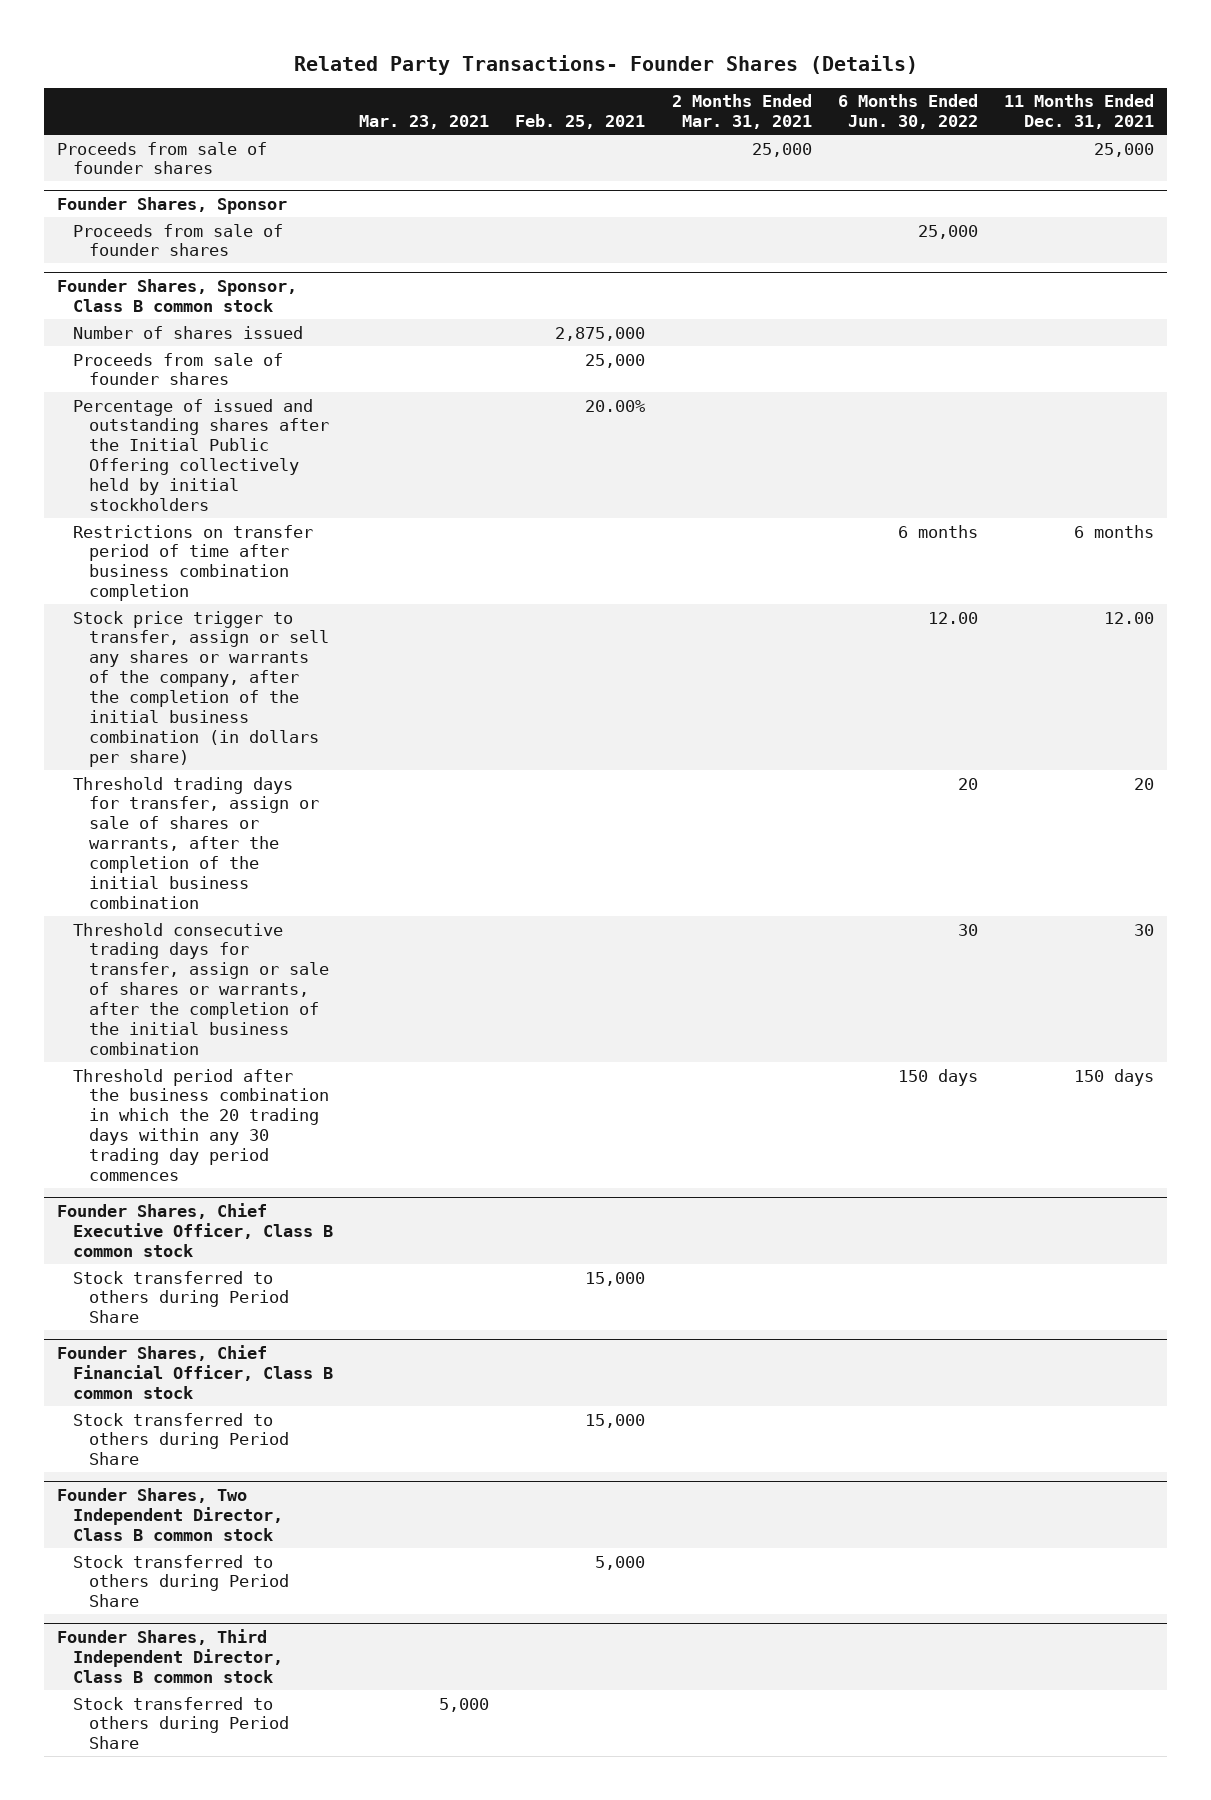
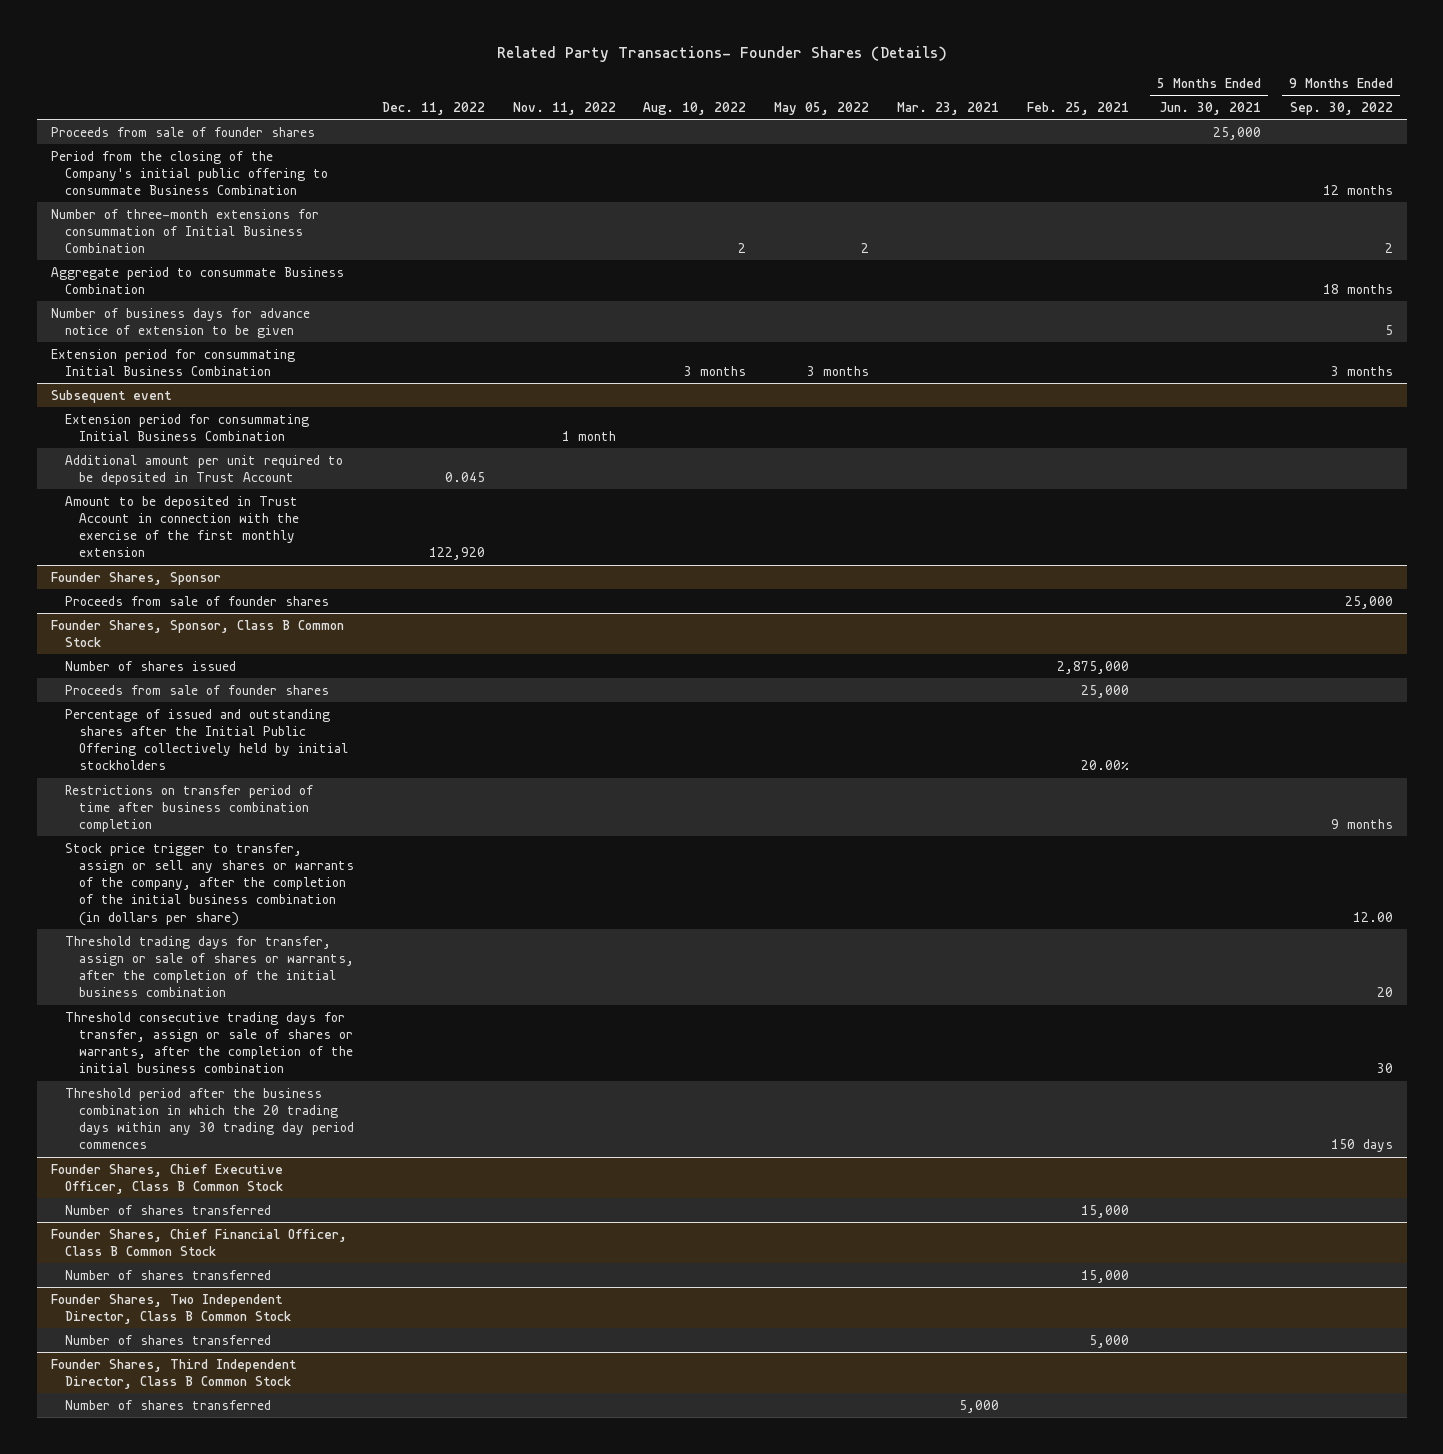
- | Mar. 23, 2021 | Feb. 25, 2021 | 2 Months Ended Mar. 31, 2021 | 6 Months Ended Jun. 30, 2022 | 11 Months Ended Dec. 31, 2021
+ | Dec. 11, 2022 | Nov. 11, 2022 | Aug. 10, 2022 | May 05, 2022 | Mar. 23, 2021 | Feb. 25, 2021 | 5 Months Ended Jun. 30, 2021 | 9 Months Ended Sep. 30, 2022
+ Period from the closing of the Company's initial public offering to consummate Business Combination | | | | | | | | 12 months
+ Number of three-month extensions for consummation of Initial Business Combination | | | 2 | 2 | | | | 2
+ Aggregate period to consummate Business Combination | | | | | | | | 18 months
+ Number of business days for advance notice of extension to be given | | | | | | | | 5
+ Extension period for consummating Initial Business Combination | | | 3 months | 3 months | | | | 3 months
+ Subsequent event
+ Extension period for consummating Initial Business Combination | | 1 month | | | | | |
+ Additional amount per unit required to be deposited in Trust Account | 0.045 | | | | | | |
+ Amount to be deposited in Trust Account in connection with the exercise of the first monthly extension | 122,920 | | | | | | |
- Founder Shares, Sponsor, Class B common stock
+ Founder Shares, Sponsor, Class B Common Stock
- Founder Shares, Chief Executive Officer, Class B common stock
- Stock transferred to others during Period Share | | 15,000 | | |
- Founder Shares, Chief Financial Officer, Class B common stock
- Stock transferred to others during Period Share | | 15,000 | | |
- Founder Shares, Two Independent Director, Class B common stock
- Stock transferred to others during Period Share | | 5,000 | | |
- Founder Shares, Third Independent Director, Class B common stock
- Stock transferred to others during Period Share | 5,000 | | | |
+ Founder Shares, Chief Executive Officer, Class B Common Stock
+ Number of shares transferred | | | | | | 15,000 | |
+ Founder Shares, Chief Financial Officer, Class B Common Stock
+ Number of shares transferred | | | | | | 15,000 | |
+ Founder Shares, Two Independent Director, Class B Common Stock
+ Number of shares transferred | | | | | | 5,000 | |
+ Founder Shares, Third Independent Director, Class B Common Stock
+ Number of shares transferred | | | | | 5,000 | | |

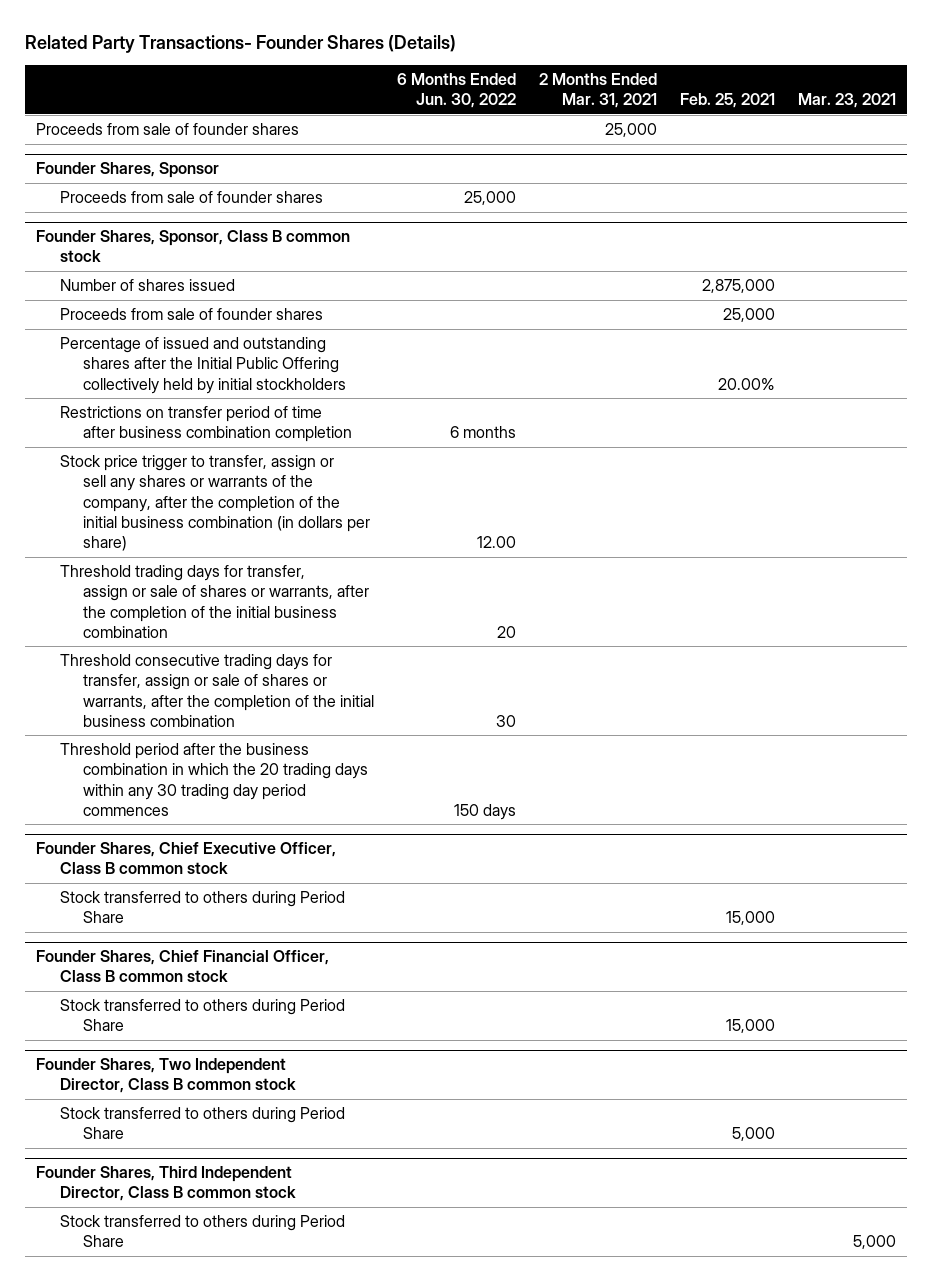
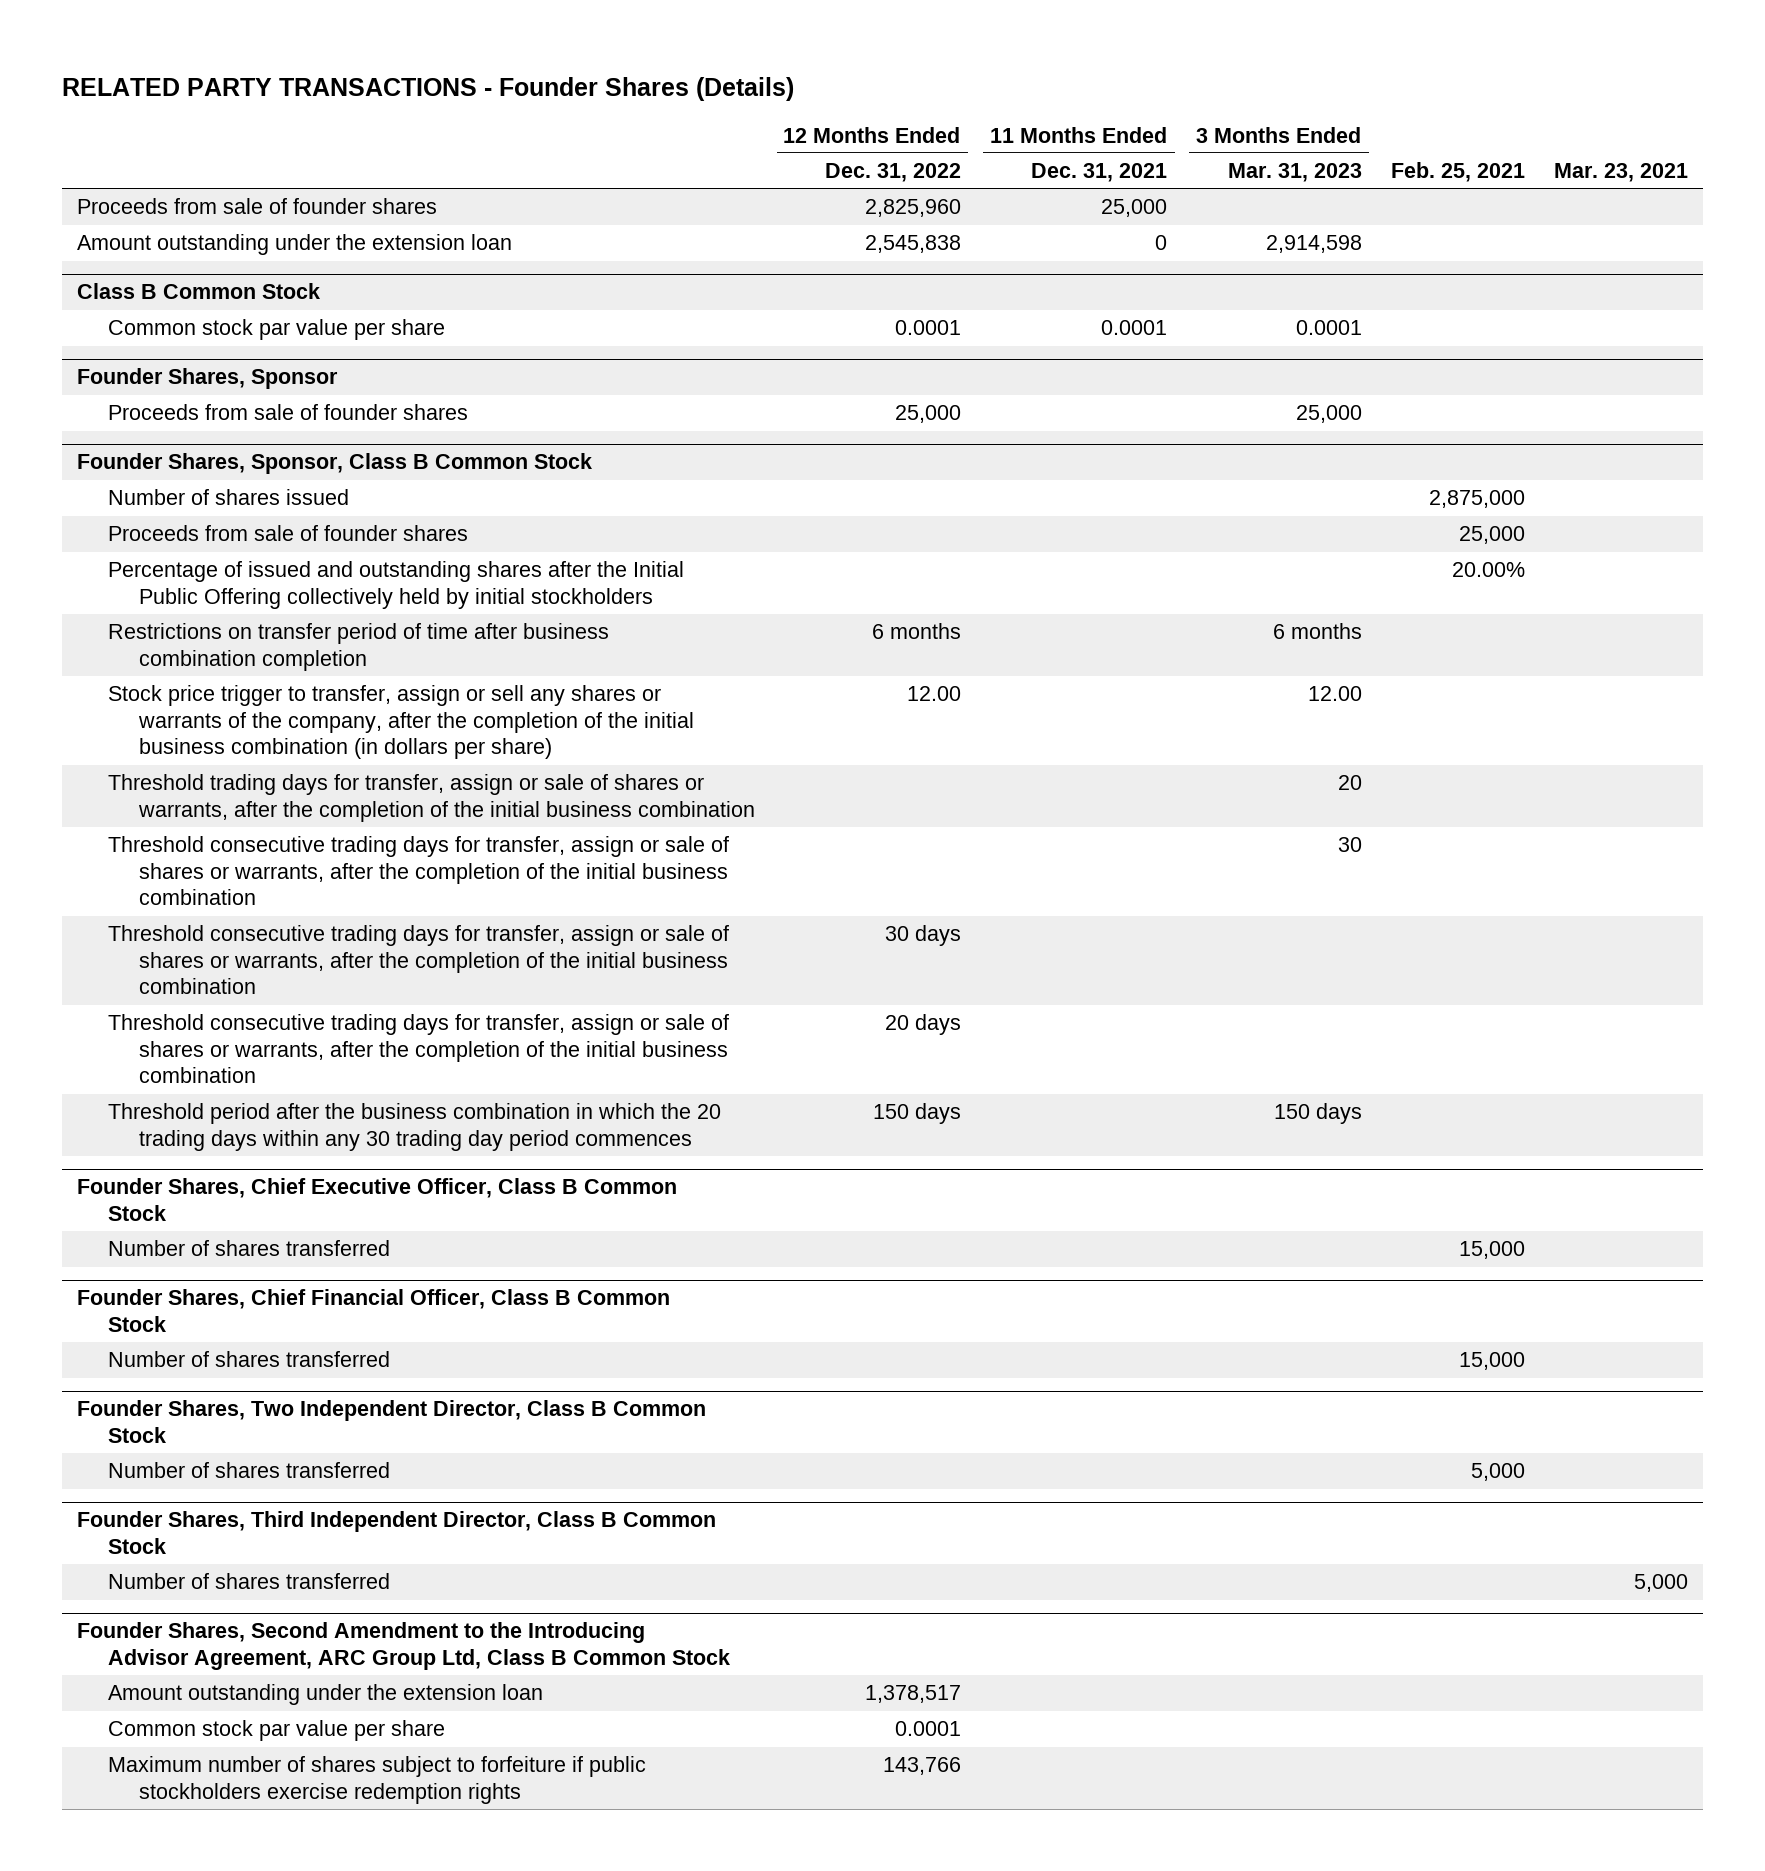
- Related Party Transactions- Founder Shares (Details)
+ RELATED PARTY TRANSACTIONS - Founder Shares (Details)
- | 6 Months Ended Jun. 30, 2022 | 2 Months Ended Mar. 31, 2021 | Feb. 25, 2021 | Mar. 23, 2021
+ | 12 Months Ended Dec. 31, 2022 | 11 Months Ended Dec. 31, 2021 | 3 Months Ended Mar. 31, 2023 | Feb. 25, 2021 | Mar. 23, 2021
+ Amount outstanding under the extension loan | 2,545,838 | 0 | 2,914,598 | |
+ Class B Common Stock
+ Common stock par value per share | 0.0001 | 0.0001 | 0.0001 | |
- Founder Shares, Sponsor, Class B common stock
+ Founder Shares, Sponsor, Class B Common Stock
+ Threshold consecutive trading days for transfer, assign or sale of shares or warrants, after the completion of the initial business combination | 30 days | | | |
+ Threshold consecutive trading days for transfer, assign or sale of shares or warrants, after the completion of the initial business combination | 20 days | | | |
- Founder Shares, Chief Executive Officer, Class B common stock
- Stock transferred to others during Period Share | | | 15,000 |
- Founder Shares, Chief Financial Officer, Class B common stock
- Stock transferred to others during Period Share | | | 15,000 |
- Founder Shares, Two Independent Director, Class B common stock
- Stock transferred to others during Period Share | | | 5,000 |
- Founder Shares, Third Independent Director, Class B common stock
- Stock transferred to others during Period Share | | | | 5,000
+ Founder Shares, Chief Executive Officer, Class B Common Stock
+ Number of shares transferred | | | | 15,000 |
+ Founder Shares, Chief Financial Officer, Class B Common Stock
+ Number of shares transferred | | | | 15,000 |
+ Founder Shares, Two Independent Director, Class B Common Stock
+ Number of shares transferred | | | | 5,000 |
+ Founder Shares, Third Independent Director, Class B Common Stock
+ Number of shares transferred | | | | | 5,000
+ Founder Shares, Second Amendment to the Introducing Advisor Agreement, ARC Group Ltd, Class B Common Stock
+ Amount outstanding under the extension loan | 1,378,517 | | | |
+ Common stock par value per share | 0.0001 | | | |
+ Maximum number of shares subject to forfeiture if public stockholders exercise redemption rights | 143,766 | | | |

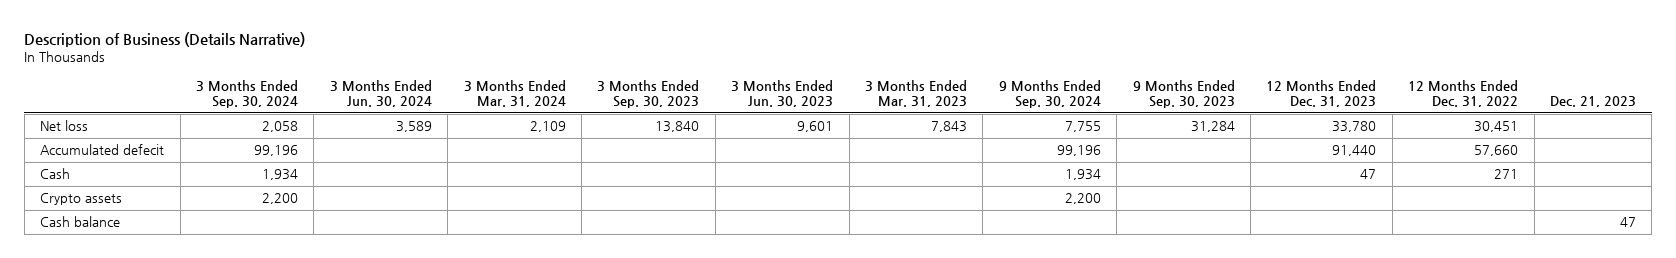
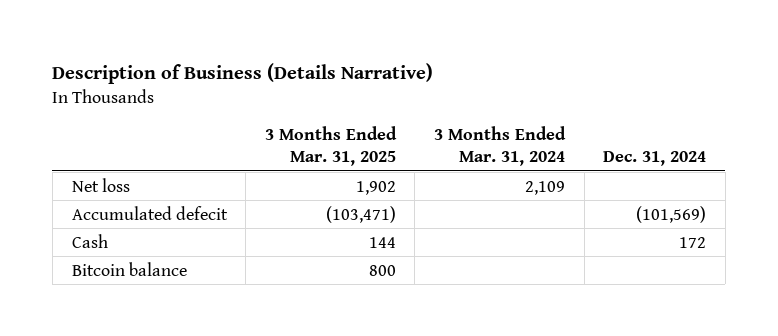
- | 3 Months Ended Sep. 30, 2024 | 3 Months Ended Jun. 30, 2024 | 3 Months Ended Mar. 31, 2024 | 3 Months Ended Sep. 30, 2023 | 3 Months Ended Jun. 30, 2023 | 3 Months Ended Mar. 31, 2023 | 9 Months Ended Sep. 30, 2024 | 9 Months Ended Sep. 30, 2023 | 12 Months Ended Dec. 31, 2023 | 12 Months Ended Dec. 31, 2022 | Dec. 21, 2023
+ | 3 Months Ended Mar. 31, 2025 | 3 Months Ended Mar. 31, 2024 | Dec. 31, 2024
- Crypto assets | 2,200 | | | | | | 2,200 | | | |
- Cash balance | | | | | | | | | | | 47
+ Bitcoin balance | 800 | |

